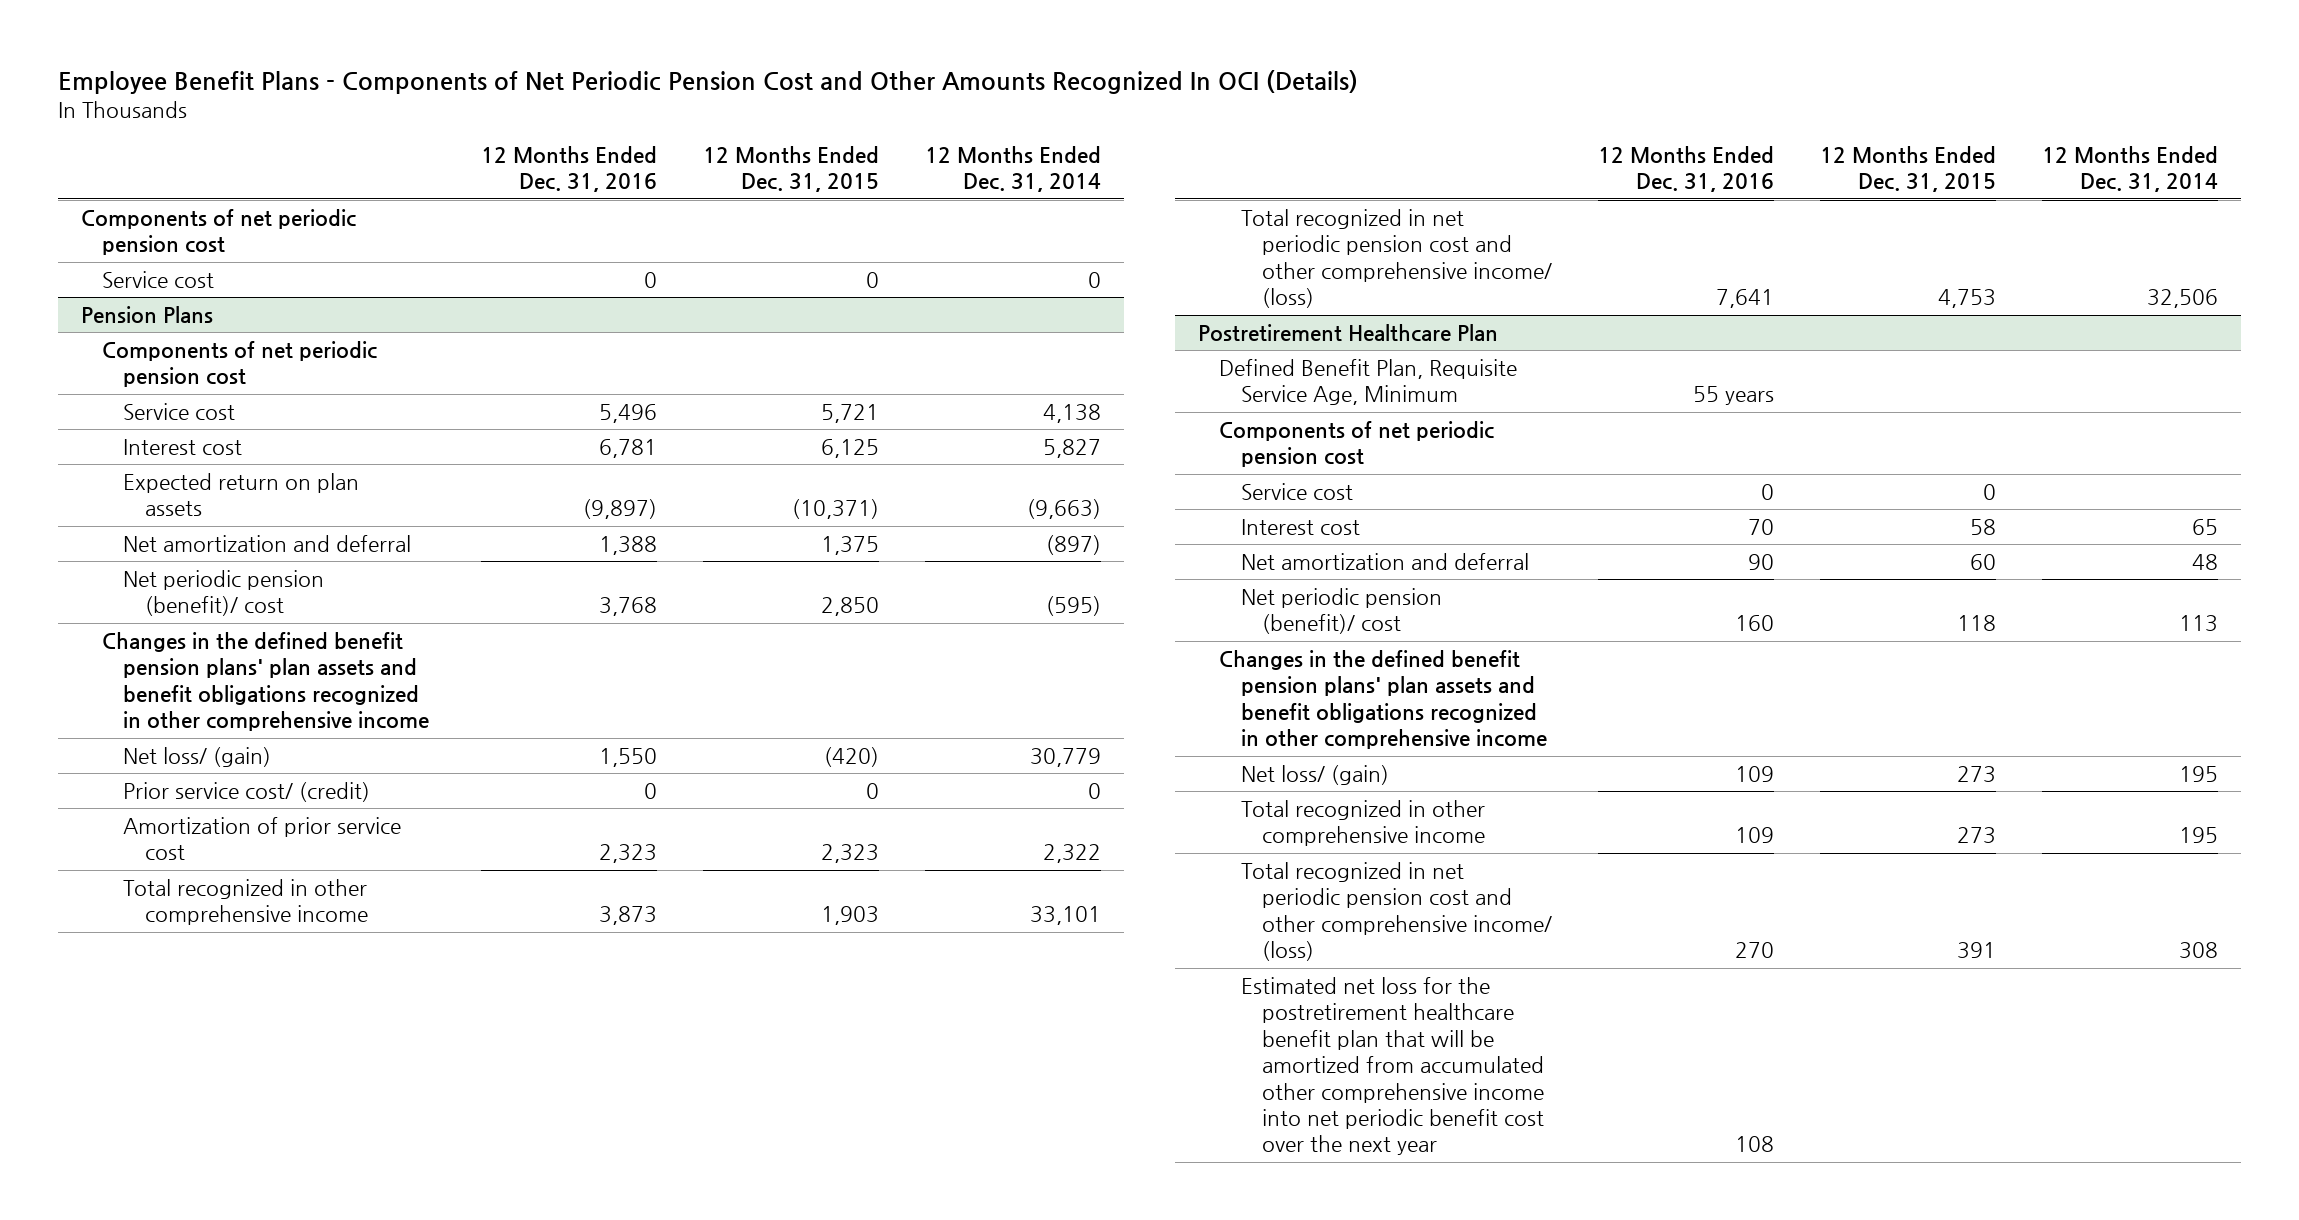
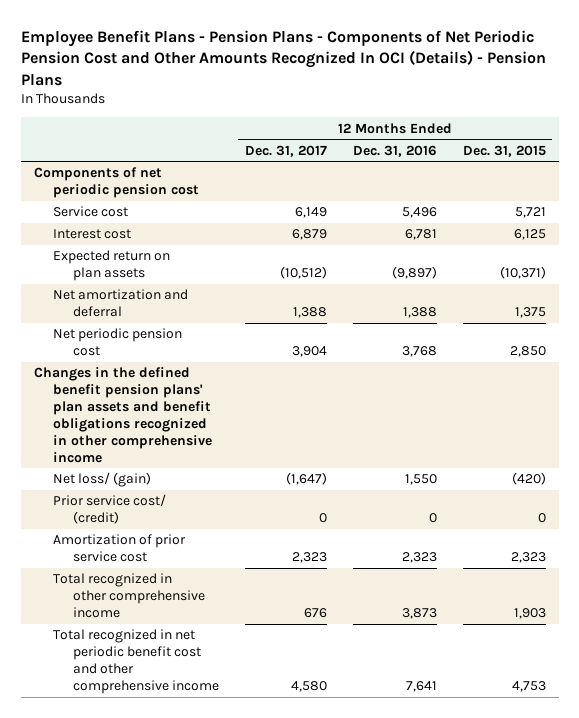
- Employee Benefit Plans - Components of Net Periodic Pension Cost and Other Amounts Recognized In OCI (Details)
+ Employee Benefit Plans - Pension Plans - Components of Net Periodic Pension Cost and Other Amounts Recognized In OCI (Details) - Pension Plans
- | 12 Months Ended Dec. 31, 2016 | 12 Months Ended Dec. 31, 2015 | 12 Months Ended Dec. 31, 2014
+ | 12 Months Ended Dec. 31, 2017 | 12 Months Ended Dec. 31, 2016 | 12 Months Ended Dec. 31, 2015
- Service cost | 0 | 0 | 0
- Pension Plans
- Components of net periodic pension cost
- Net periodic pension (benefit)/ cost | 3,768 | 2,850 | (595)
+ Net periodic pension cost | 3,904 | 3,768 | 2,850
- Total recognized in net periodic pension cost and other comprehensive income/ (loss) | 7,641 | 4,753 | 32,506
- Postretirement Healthcare Plan
- Defined Benefit Plan, Requisite Service Age, Minimum | 55 years | |
- Components of net periodic pension cost
- Service cost | 0 | 0 |
- Interest cost | 70 | 58 | 65
- Net amortization and deferral | 90 | 60 | 48
- Net periodic pension (benefit)/ cost | 160 | 118 | 113
- Changes in the defined benefit pension plans' plan assets and benefit obligations recognized in other comprehensive income
- Net loss/ (gain) | 109 | 273 | 195
- Total recognized in other comprehensive income | 109 | 273 | 195
- Total recognized in net periodic pension cost and other comprehensive income/ (loss) | 270 | 391 | 308
- Estimated net loss for the postretirement healthcare benefit plan that will be amortized from accumulated other comprehensive income into net periodic benefit cost over the next year | 108 | |
+ Total recognized in net periodic benefit cost and other comprehensive income | 4,580 | 7,641 | 4,753

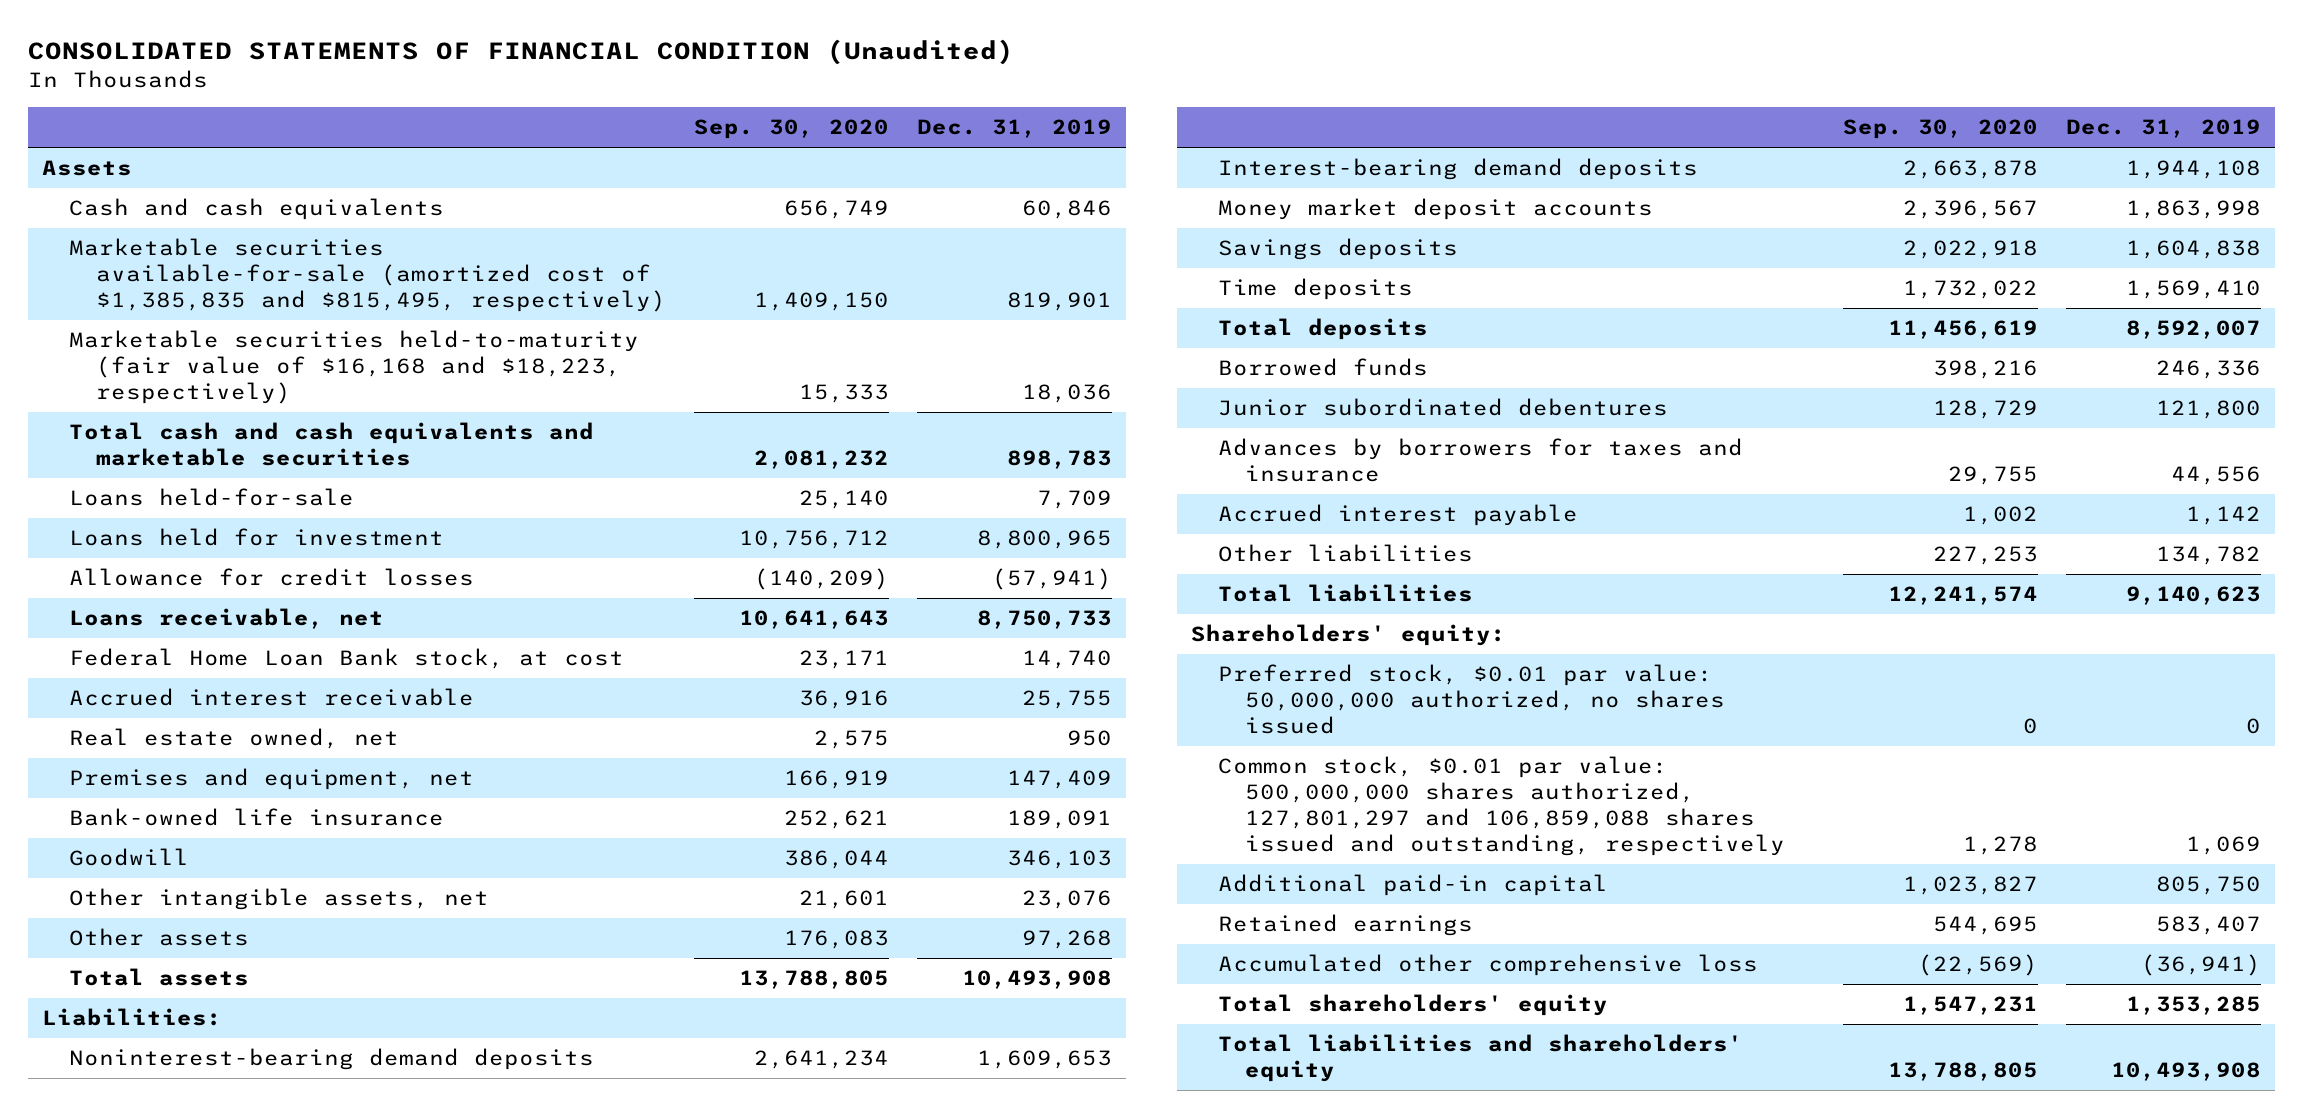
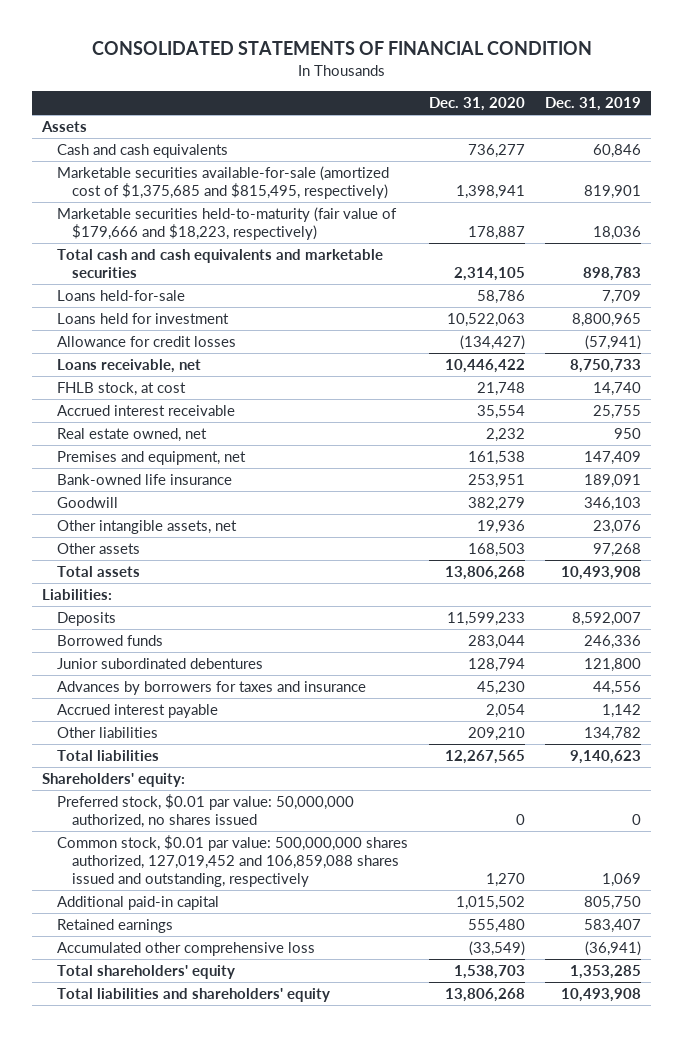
- CONSOLIDATED STATEMENTS OF FINANCIAL CONDITION (Unaudited)
+ CONSOLIDATED STATEMENTS OF FINANCIAL CONDITION
- | Sep. 30, 2020 | Dec. 31, 2019
+ | Dec. 31, 2020 | Dec. 31, 2019
- Marketable securities available-for-sale (amortized cost of $1,385,835 and $815,495, respectively) | 1,409,150 | 819,901
- Marketable securities held-to-maturity (fair value of $16,168 and $18,223, respectively) | 15,333 | 18,036
+ Marketable securities available-for-sale (amortized cost of $1,375,685 and $815,495, respectively) | 1,398,941 | 819,901
+ Marketable securities held-to-maturity (fair value of $179,666 and $18,223, respectively) | 178,887 | 18,036
- Federal Home Loan Bank stock, at cost | 23,171 | 14,740
+ FHLB stock, at cost | 21,748 | 14,740
- Noninterest-bearing demand deposits | 2,641,234 | 1,609,653
- Interest-bearing demand deposits | 2,663,878 | 1,944,108
- Money market deposit accounts | 2,396,567 | 1,863,998
- Savings deposits | 2,022,918 | 1,604,838
- Time deposits | 1,732,022 | 1,569,410
- Total deposits | 11,456,619 | 8,592,007
+ Deposits | 11,599,233 | 8,592,007
- Common stock, $0.01 par value: 500,000,000 shares authorized, 127,801,297 and 106,859,088 shares issued and outstanding, respectively | 1,278 | 1,069
+ Common stock, $0.01 par value: 500,000,000 shares authorized, 127,019,452 and 106,859,088 shares issued and outstanding, respectively | 1,270 | 1,069

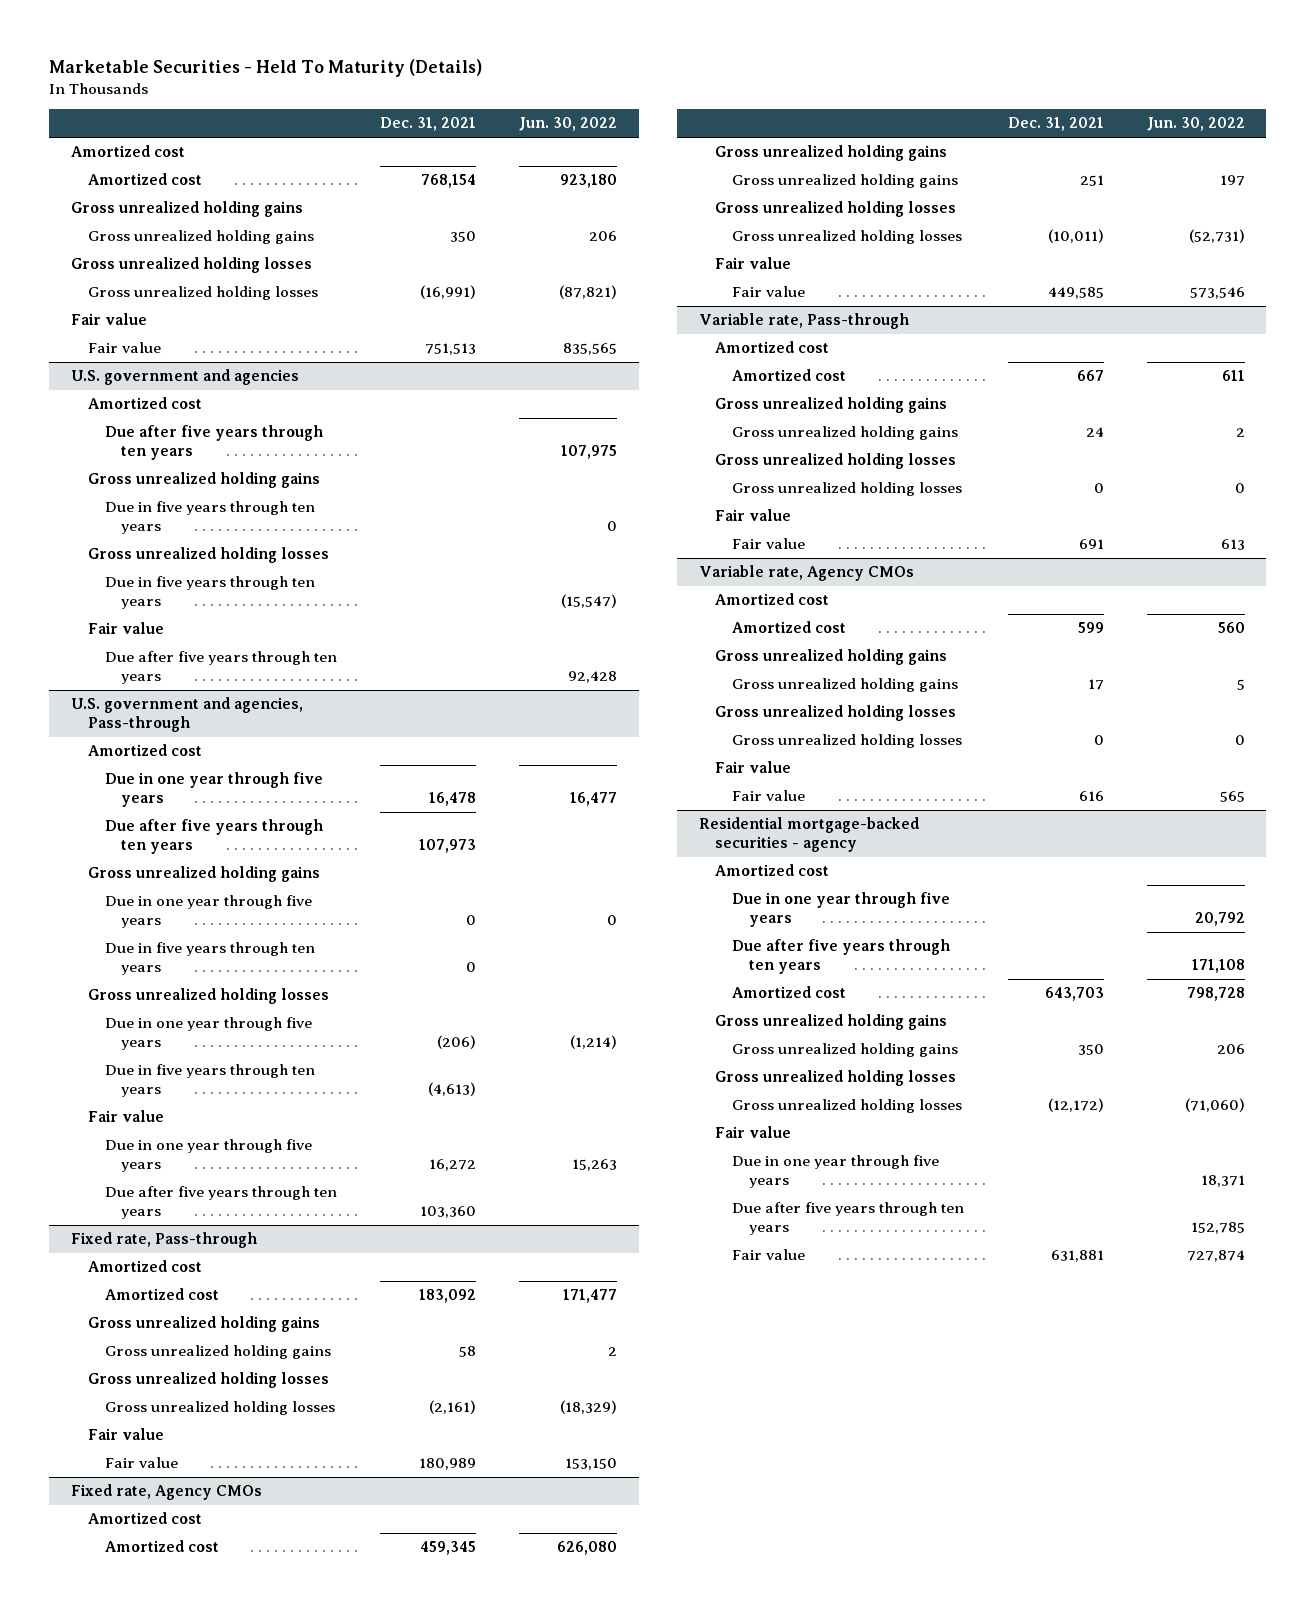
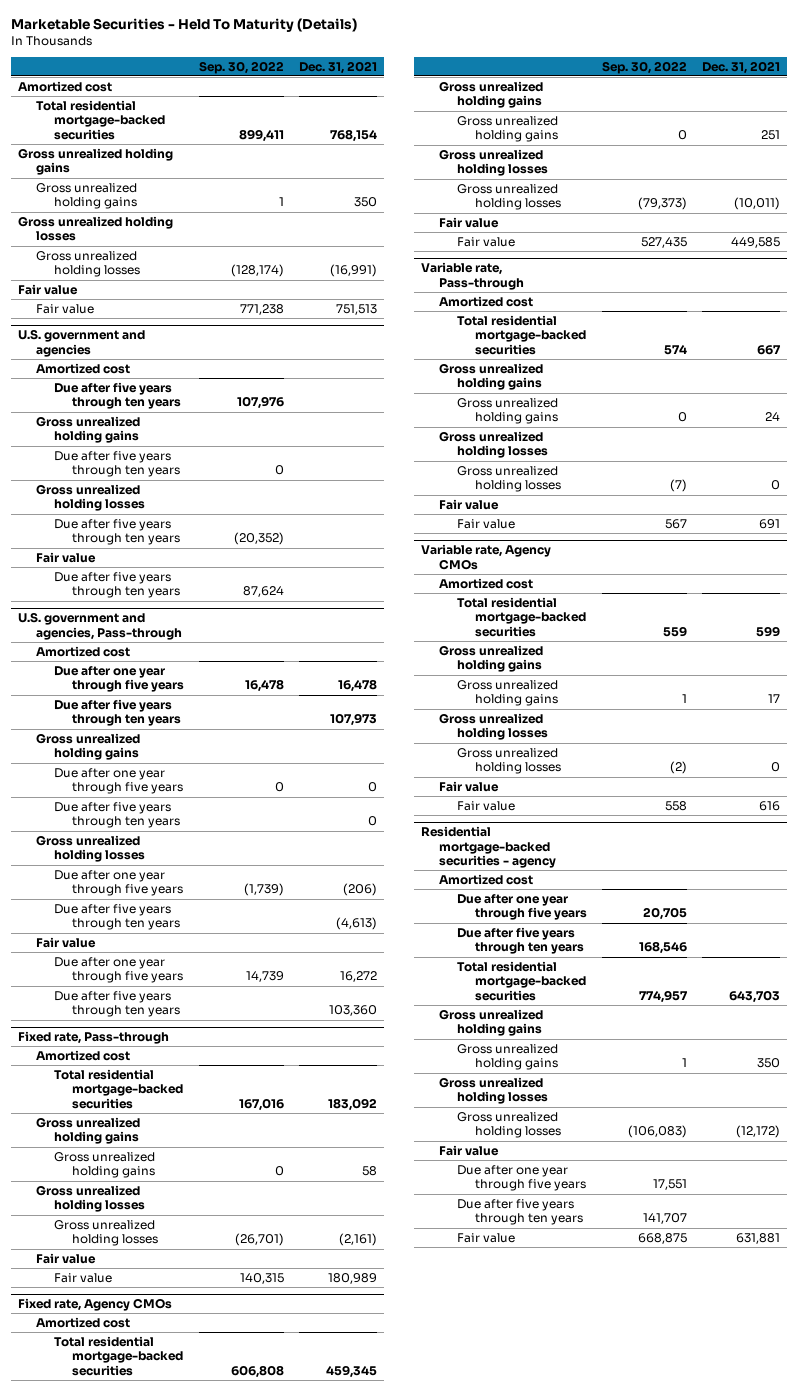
- | Dec. 31, 2021 | Jun. 30, 2022
+ | Sep. 30, 2022 | Dec. 31, 2021
- Amortized cost | 768,154 | 923,180
+ Total residential mortgage-backed securities | 899,411 | 768,154
@ U.S. government and agencies
- Due in five years through ten years | | 0
+ Due after five years through ten years | 0 |
- Due in five years through ten years | | (15,547)
+ Due after five years through ten years | (20,352) |
@ U.S. government and agencies, Pass-through
- Due in one year through five years | 16,478 | 16,477
+ Due after one year through five years | 16,478 | 16,478
- Due in one year through five years | 0 | 0
- Due in five years through ten years | 0 |
+ Due after one year through five years | 0 | 0
+ Due after five years through ten years | | 0
- Due in one year through five years | (206) | (1,214)
- Due in five years through ten years | (4,613) |
+ Due after one year through five years | (1,739) | (206)
+ Due after five years through ten years | | (4,613)
- Due in one year through five years | 16,272 | 15,263
+ Due after one year through five years | 14,739 | 16,272
@ Fixed rate, Pass-through
- Amortized cost | 183,092 | 171,477
+ Total residential mortgage-backed securities | 167,016 | 183,092
@ Fixed rate, Agency CMOs
- Amortized cost | 459,345 | 626,080
+ Total residential mortgage-backed securities | 606,808 | 459,345
@ Variable rate, Pass-through
- Amortized cost | 667 | 611
+ Total residential mortgage-backed securities | 574 | 667
@ Variable rate, Agency CMOs
- Amortized cost | 599 | 560
+ Total residential mortgage-backed securities | 559 | 599
@ Residential mortgage-backed securities - agency
- Due in one year through five years | | 20,792
+ Due after one year through five years | 20,705 |
- Amortized cost | 643,703 | 798,728
+ Total residential mortgage-backed securities | 774,957 | 643,703
- Due in one year through five years | | 18,371
+ Due after one year through five years | 17,551 |

